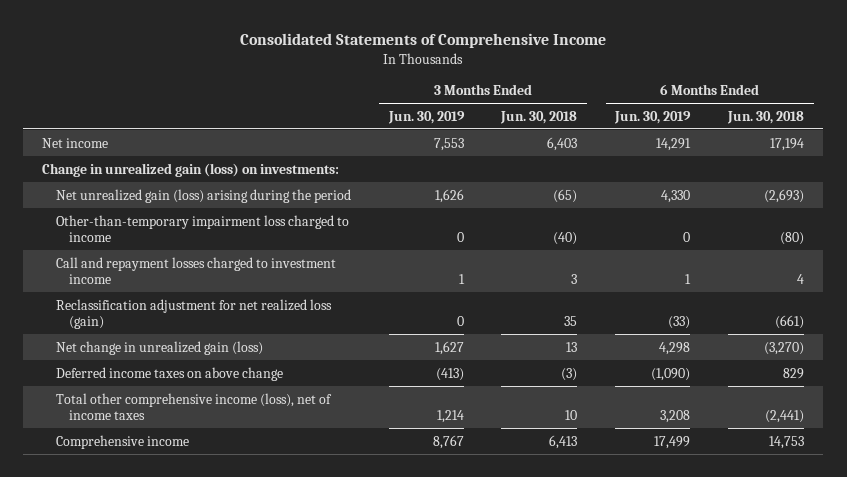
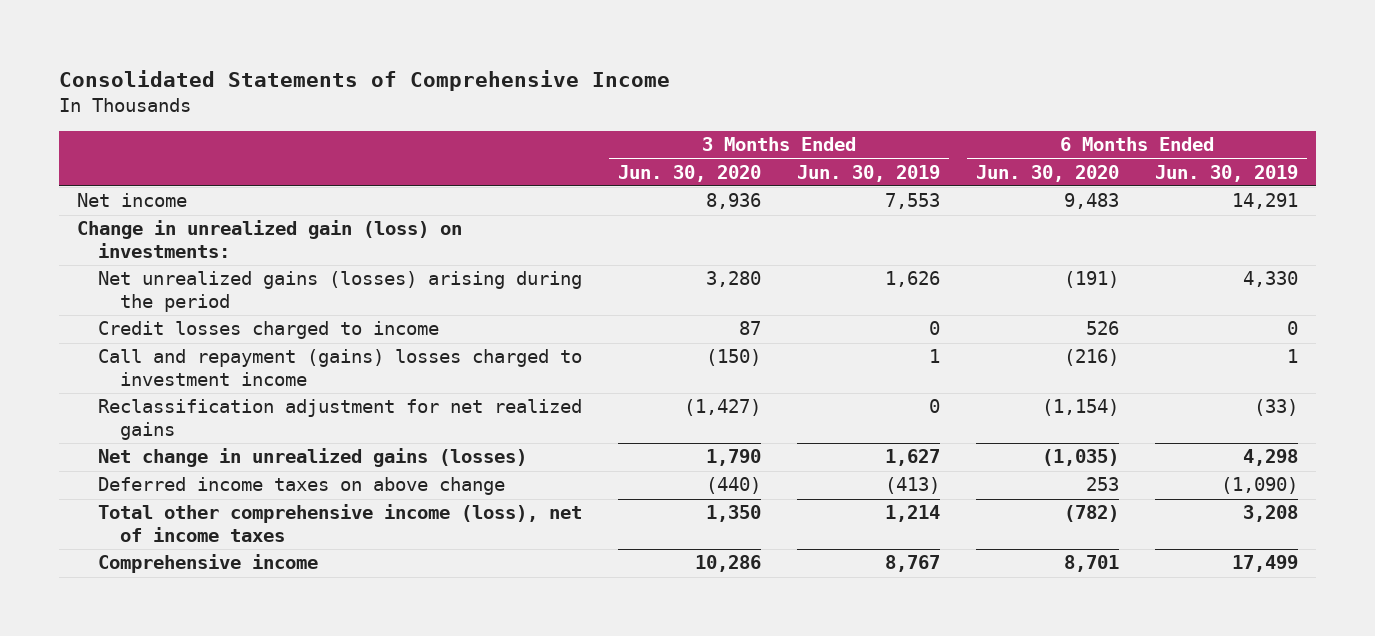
- | 3 Months Ended Jun. 30, 2019 | 3 Months Ended Jun. 30, 2018 | 6 Months Ended Jun. 30, 2019 | 6 Months Ended Jun. 30, 2018
+ | 3 Months Ended Jun. 30, 2020 | 3 Months Ended Jun. 30, 2019 | 6 Months Ended Jun. 30, 2020 | 6 Months Ended Jun. 30, 2019
- Net unrealized gain (loss) arising during the period | 1,626 | (65) | 4,330 | (2,693)
- Other-than-temporary impairment loss charged to income | 0 | (40) | 0 | (80)
- Call and repayment losses charged to investment income | 1 | 3 | 1 | 4
- Reclassification adjustment for net realized loss (gain) | 0 | 35 | (33) | (661)
- Net change in unrealized gain (loss) | 1,627 | 13 | 4,298 | (3,270)
+ Net unrealized gains (losses) arising during the period | 3,280 | 1,626 | (191) | 4,330
+ Credit losses charged to income | 87 | 0 | 526 | 0
+ Call and repayment (gains) losses charged to investment income | (150) | 1 | (216) | 1
+ Reclassification adjustment for net realized gains | (1,427) | 0 | (1,154) | (33)
+ Net change in unrealized gains (losses) | 1,790 | 1,627 | (1,035) | 4,298

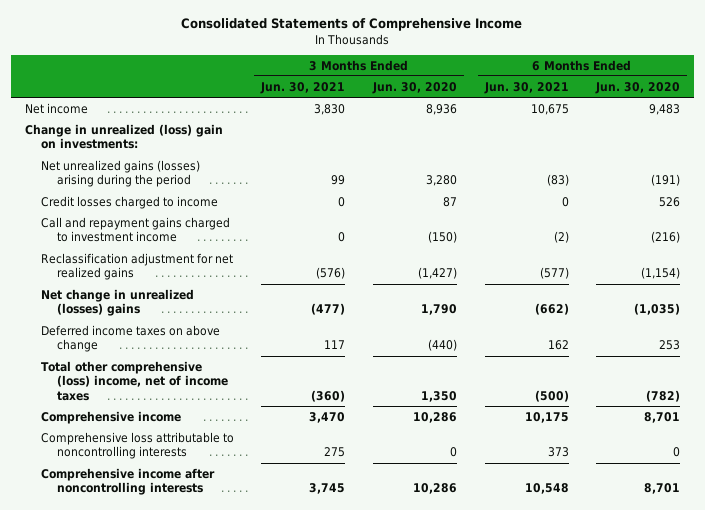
- | 3 Months Ended Jun. 30, 2020 | 3 Months Ended Jun. 30, 2019 | 6 Months Ended Jun. 30, 2020 | 6 Months Ended Jun. 30, 2019
+ | 3 Months Ended Jun. 30, 2021 | 3 Months Ended Jun. 30, 2020 | 6 Months Ended Jun. 30, 2021 | 6 Months Ended Jun. 30, 2020
- Change in unrealized gain (loss) on investments:
+ Change in unrealized (loss) gain on investments:
- Call and repayment (gains) losses charged to investment income | (150) | 1 | (216) | 1
+ Call and repayment gains charged to investment income | 0 | (150) | (2) | (216)
- Net change in unrealized gains (losses) | 1,790 | 1,627 | (1,035) | 4,298
+ Net change in unrealized (losses) gains | (477) | 1,790 | (662) | (1,035)
- Total other comprehensive income (loss), net of income taxes | 1,350 | 1,214 | (782) | 3,208
+ Total other comprehensive (loss) income, net of income taxes | (360) | 1,350 | (500) | (782)
+ Comprehensive loss attributable to noncontrolling interests | 275 | 0 | 373 | 0
+ Comprehensive income after noncontrolling interests | 3,745 | 10,286 | 10,548 | 8,701

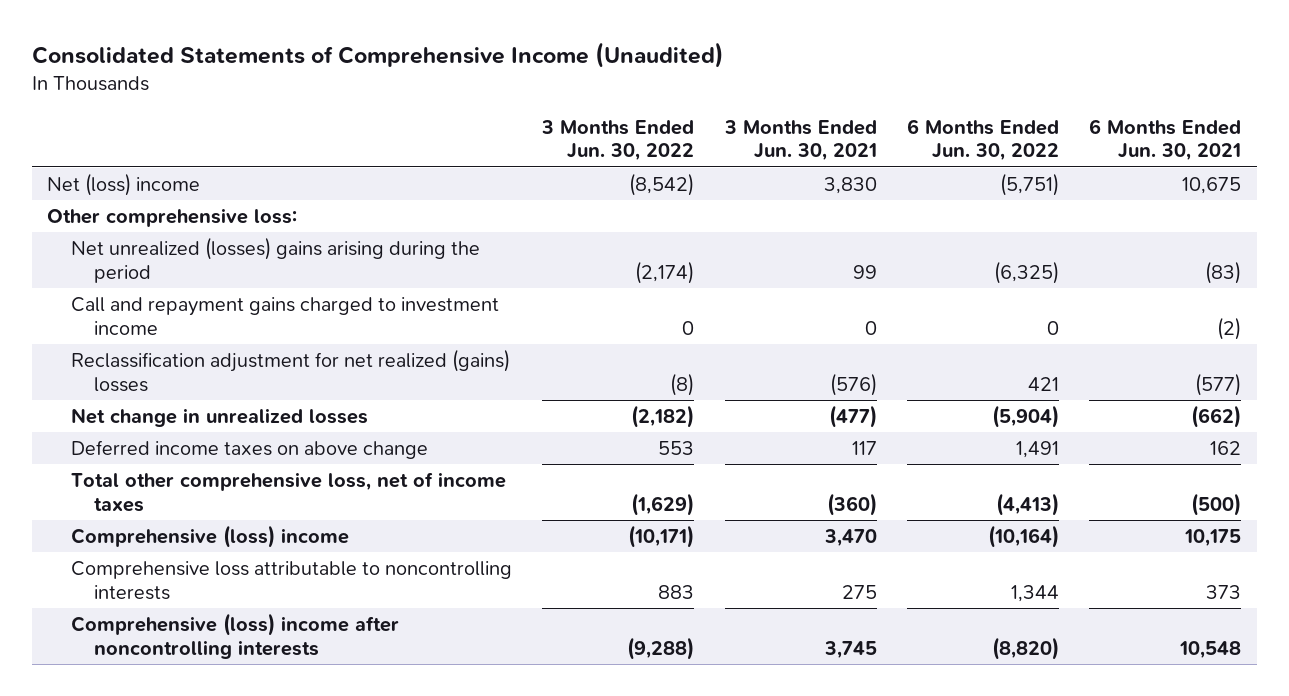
- Consolidated Statements of Comprehensive Income
+ Consolidated Statements of Comprehensive Income (Unaudited)
- | 3 Months Ended Jun. 30, 2021 | 3 Months Ended Jun. 30, 2020 | 6 Months Ended Jun. 30, 2021 | 6 Months Ended Jun. 30, 2020
+ | 3 Months Ended Jun. 30, 2022 | 3 Months Ended Jun. 30, 2021 | 6 Months Ended Jun. 30, 2022 | 6 Months Ended Jun. 30, 2021
- Net income | 3,830 | 8,936 | 10,675 | 9,483
- Change in unrealized (loss) gain on investments:
- Net unrealized gains (losses) arising during the period | 99 | 3,280 | (83) | (191)
- Credit losses charged to income | 0 | 87 | 0 | 526
+ Net (loss) income | (8,542) | 3,830 | (5,751) | 10,675
+ Other comprehensive loss:
+ Net unrealized (losses) gains arising during the period | (2,174) | 99 | (6,325) | (83)
- Reclassification adjustment for net realized gains | (576) | (1,427) | (577) | (1,154)
- Net change in unrealized (losses) gains | (477) | 1,790 | (662) | (1,035)
+ Reclassification adjustment for net realized (gains) losses | (8) | (576) | 421 | (577)
+ Net change in unrealized losses | (2,182) | (477) | (5,904) | (662)
- Total other comprehensive (loss) income, net of income taxes | (360) | 1,350 | (500) | (782)
- Comprehensive income | 3,470 | 10,286 | 10,175 | 8,701
+ Total other comprehensive loss, net of income taxes | (1,629) | (360) | (4,413) | (500)
+ Comprehensive (loss) income | (10,171) | 3,470 | (10,164) | 10,175
- Comprehensive income after noncontrolling interests | 3,745 | 10,286 | 10,548 | 8,701
+ Comprehensive (loss) income after noncontrolling interests | (9,288) | 3,745 | (8,820) | 10,548

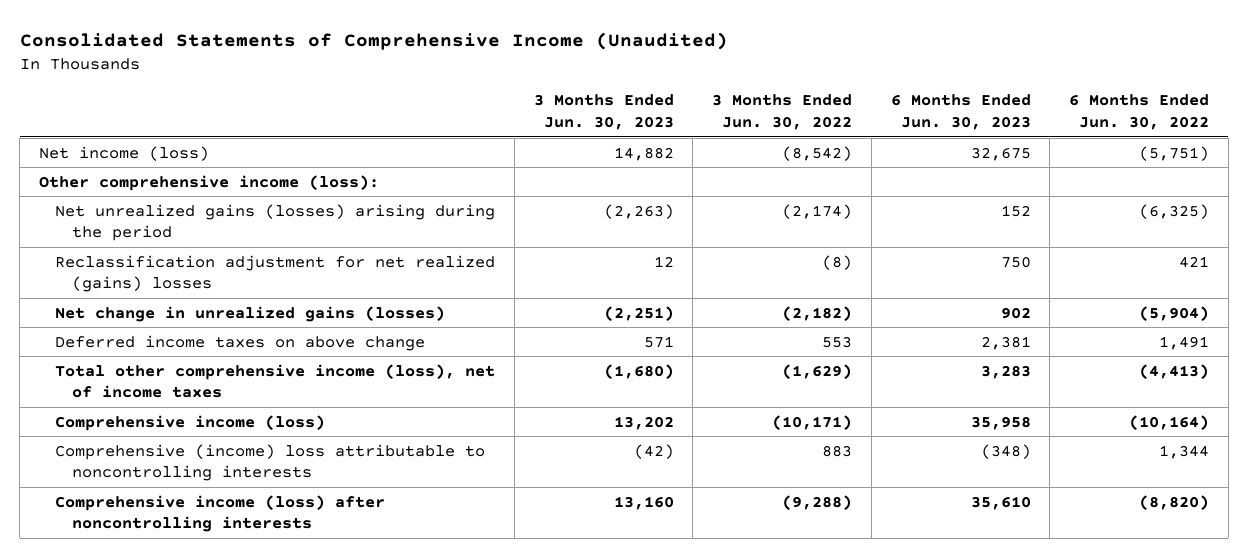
- | 3 Months Ended Jun. 30, 2022 | 3 Months Ended Jun. 30, 2021 | 6 Months Ended Jun. 30, 2022 | 6 Months Ended Jun. 30, 2021
+ | 3 Months Ended Jun. 30, 2023 | 3 Months Ended Jun. 30, 2022 | 6 Months Ended Jun. 30, 2023 | 6 Months Ended Jun. 30, 2022
- Net (loss) income | (8,542) | 3,830 | (5,751) | 10,675
- Other comprehensive loss:
- Net unrealized (losses) gains arising during the period | (2,174) | 99 | (6,325) | (83)
- Call and repayment gains charged to investment income | 0 | 0 | 0 | (2)
+ Net income (loss) | 14,882 | (8,542) | 32,675 | (5,751)
+ Other comprehensive income (loss):
+ Net unrealized gains (losses) arising during the period | (2,263) | (2,174) | 152 | (6,325)
- Net change in unrealized losses | (2,182) | (477) | (5,904) | (662)
+ Net change in unrealized gains (losses) | (2,251) | (2,182) | 902 | (5,904)
- Total other comprehensive loss, net of income taxes | (1,629) | (360) | (4,413) | (500)
- Comprehensive (loss) income | (10,171) | 3,470 | (10,164) | 10,175
- Comprehensive loss attributable to noncontrolling interests | 883 | 275 | 1,344 | 373
- Comprehensive (loss) income after noncontrolling interests | (9,288) | 3,745 | (8,820) | 10,548
+ Total other comprehensive income (loss), net of income taxes | (1,680) | (1,629) | 3,283 | (4,413)
+ Comprehensive income (loss) | 13,202 | (10,171) | 35,958 | (10,164)
+ Comprehensive (income) loss attributable to noncontrolling interests | (42) | 883 | (348) | 1,344
+ Comprehensive income (loss) after noncontrolling interests | 13,160 | (9,288) | 35,610 | (8,820)

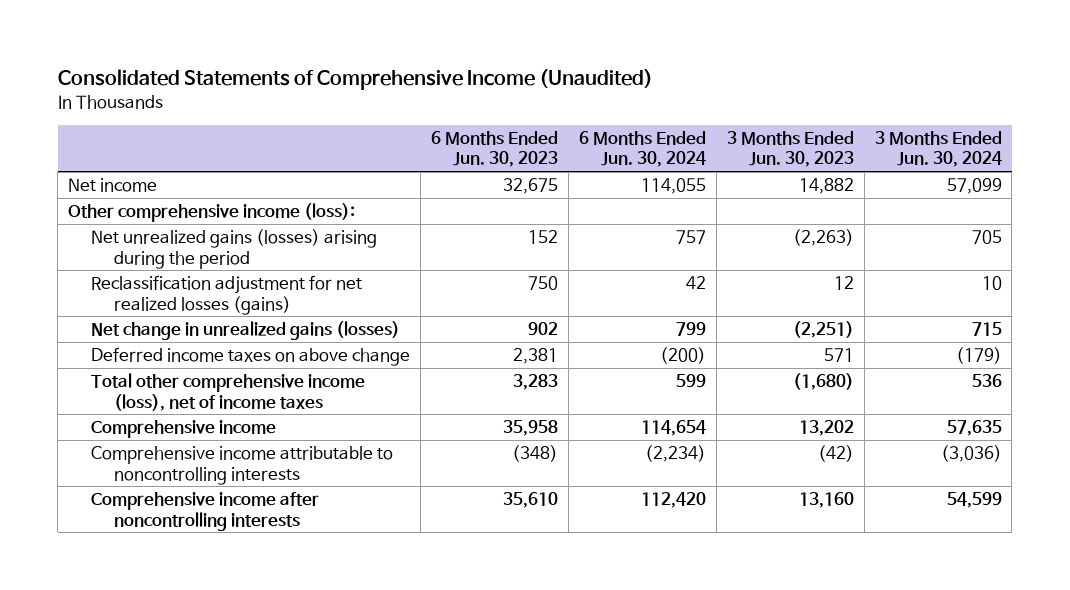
- | 3 Months Ended Jun. 30, 2023 | 3 Months Ended Jun. 30, 2022 | 6 Months Ended Jun. 30, 2023 | 6 Months Ended Jun. 30, 2022
+ | 6 Months Ended Jun. 30, 2023 | 6 Months Ended Jun. 30, 2024 | 3 Months Ended Jun. 30, 2023 | 3 Months Ended Jun. 30, 2024
- Net income (loss) | 14,882 | (8,542) | 32,675 | (5,751)
+ Net income | 32,675 | 114,055 | 14,882 | 57,099
- Reclassification adjustment for net realized (gains) losses | 12 | (8) | 750 | 421
+ Reclassification adjustment for net realized losses (gains) | 750 | 42 | 12 | 10
- Comprehensive income (loss) | 13,202 | (10,171) | 35,958 | (10,164)
- Comprehensive (income) loss attributable to noncontrolling interests | (42) | 883 | (348) | 1,344
- Comprehensive income (loss) after noncontrolling interests | 13,160 | (9,288) | 35,610 | (8,820)
+ Comprehensive income | 35,958 | 114,654 | 13,202 | 57,635
+ Comprehensive income attributable to noncontrolling interests | (348) | (2,234) | (42) | (3,036)
+ Comprehensive income after noncontrolling interests | 35,610 | 112,420 | 13,160 | 54,599

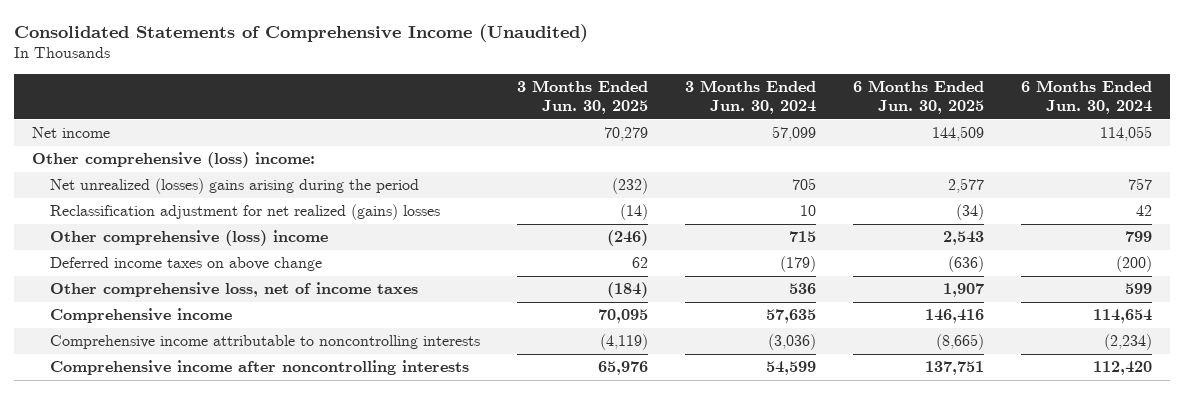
- | 6 Months Ended Jun. 30, 2023 | 6 Months Ended Jun. 30, 2024 | 3 Months Ended Jun. 30, 2023 | 3 Months Ended Jun. 30, 2024
+ | 3 Months Ended Jun. 30, 2025 | 3 Months Ended Jun. 30, 2024 | 6 Months Ended Jun. 30, 2025 | 6 Months Ended Jun. 30, 2024
- Other comprehensive income (loss):
- Net unrealized gains (losses) arising during the period | 152 | 757 | (2,263) | 705
- Reclassification adjustment for net realized losses (gains) | 750 | 42 | 12 | 10
- Net change in unrealized gains (losses) | 902 | 799 | (2,251) | 715
+ Other comprehensive (loss) income:
+ Net unrealized (losses) gains arising during the period | (232) | 705 | 2,577 | 757
+ Reclassification adjustment for net realized (gains) losses | (14) | 10 | (34) | 42
+ Other comprehensive (loss) income | (246) | 715 | 2,543 | 799
- Total other comprehensive income (loss), net of income taxes | 3,283 | 599 | (1,680) | 536
+ Other comprehensive loss, net of income taxes | (184) | 536 | 1,907 | 599

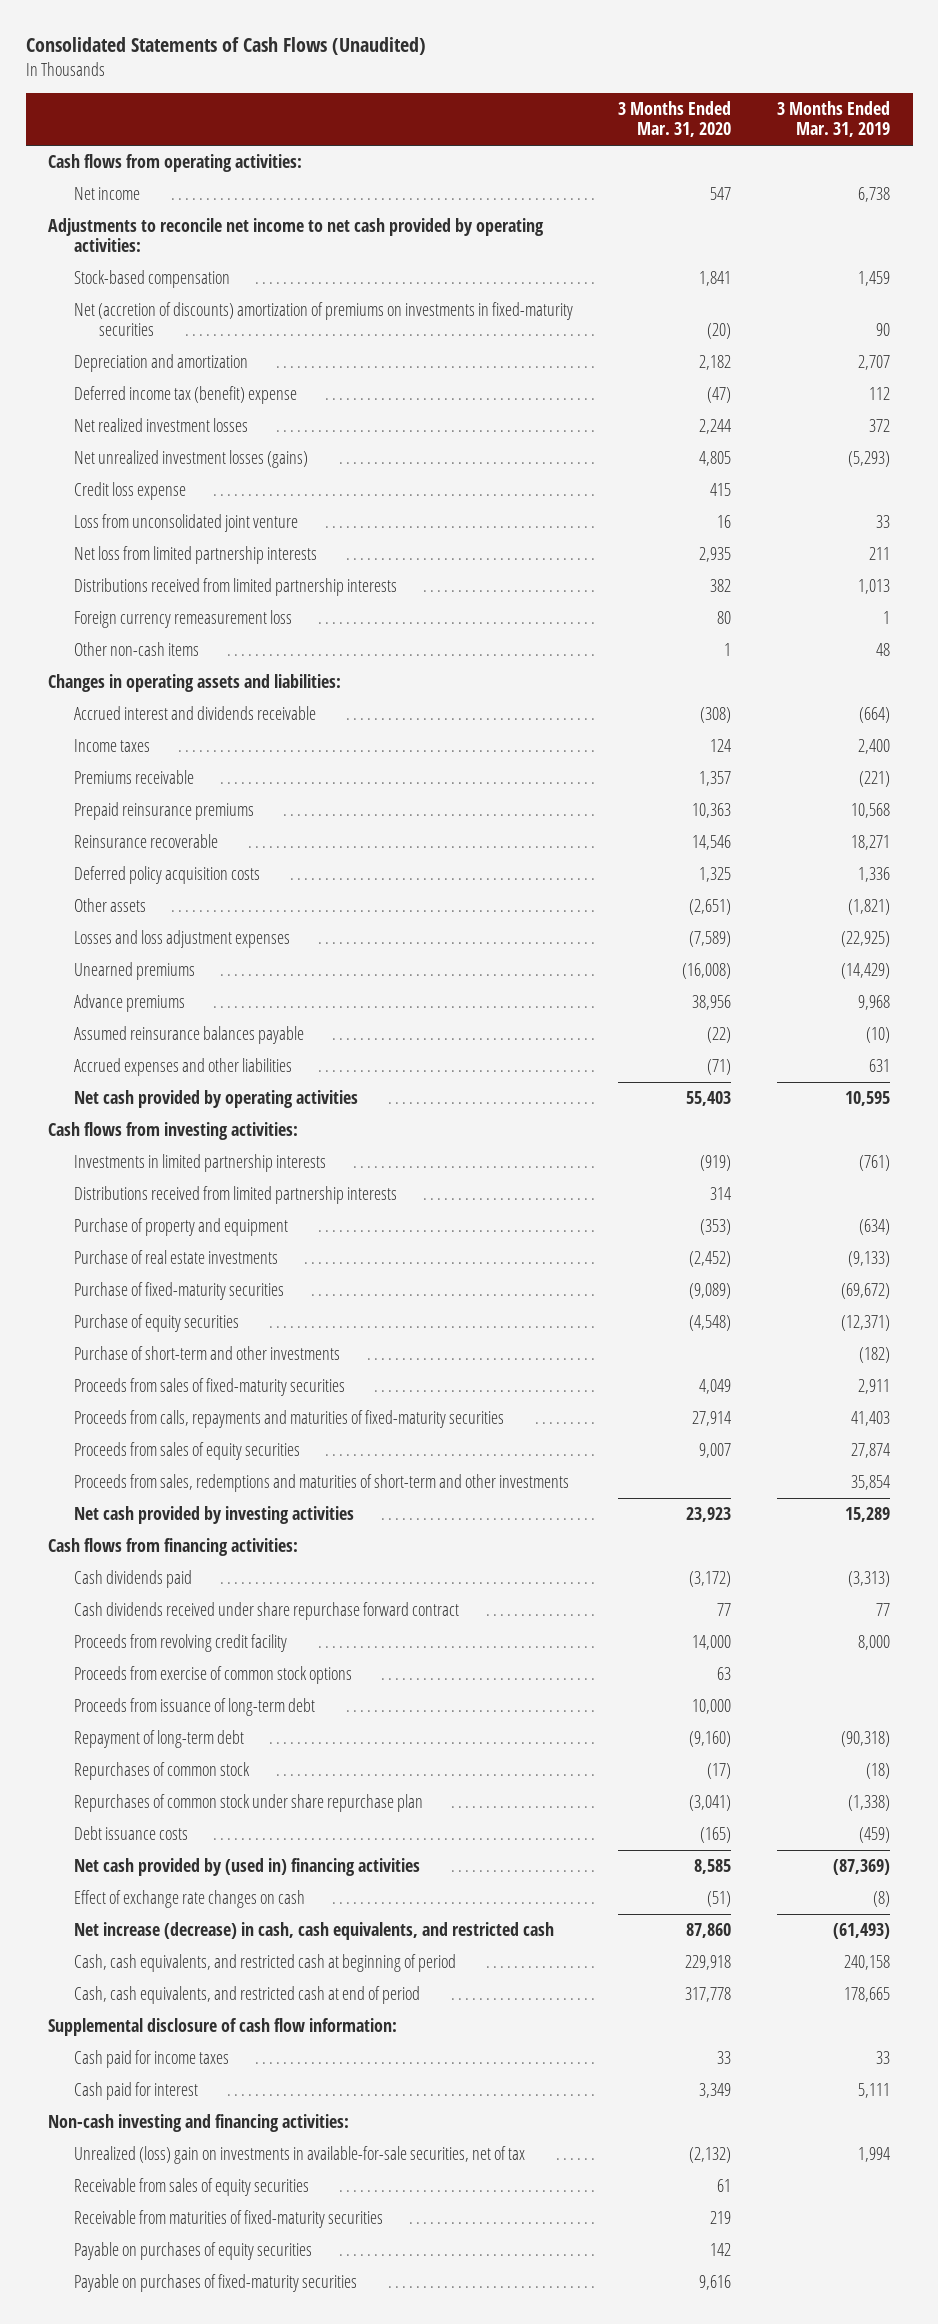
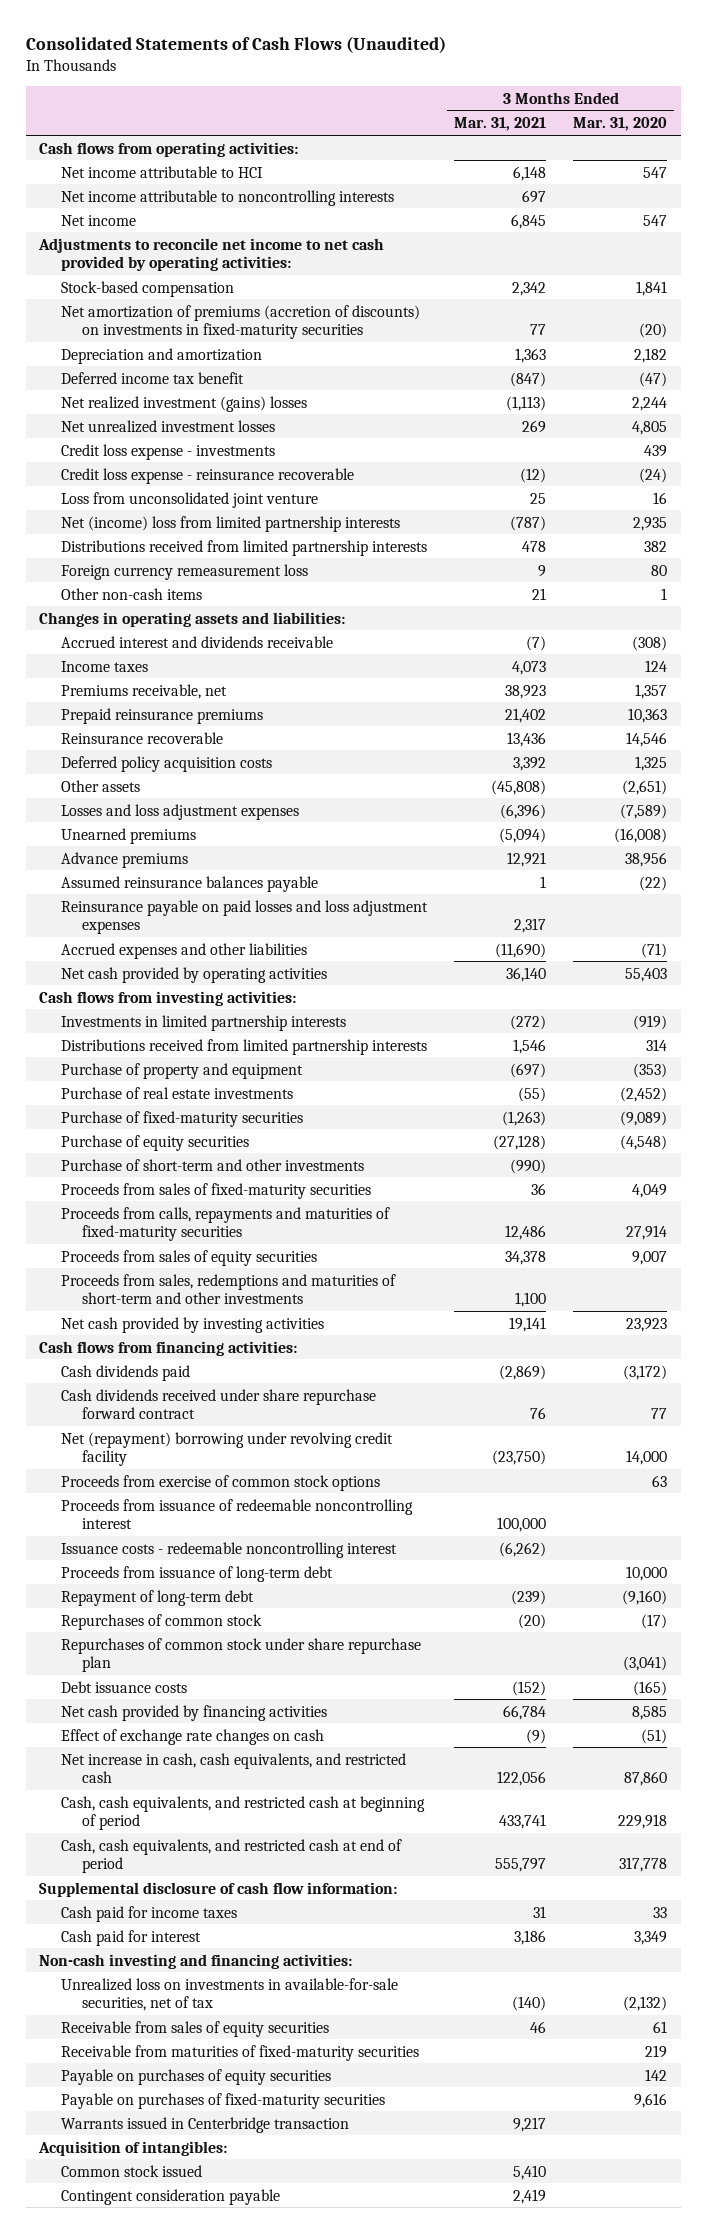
- | 3 Months Ended Mar. 31, 2020 | 3 Months Ended Mar. 31, 2019
+ | 3 Months Ended Mar. 31, 2021 | 3 Months Ended Mar. 31, 2020
+ Net income attributable to HCI | 6,148 | 547
+ Net income attributable to noncontrolling interests | 697 |
- Net (accretion of discounts) amortization of premiums on investments in fixed-maturity securities | (20) | 90
+ Net amortization of premiums (accretion of discounts) on investments in fixed-maturity securities | 77 | (20)
- Deferred income tax (benefit) expense | (47) | 112
- Net realized investment losses | 2,244 | 372
- Net unrealized investment losses (gains) | 4,805 | (5,293)
- Credit loss expense | 415 |
+ Deferred income tax benefit | (847) | (47)
+ Net realized investment (gains) losses | (1,113) | 2,244
+ Net unrealized investment losses | 269 | 4,805
+ Credit loss expense - investments | | 439
+ Credit loss expense - reinsurance recoverable | (12) | (24)
- Net loss from limited partnership interests | 2,935 | 211
+ Net (income) loss from limited partnership interests | (787) | 2,935
- Premiums receivable | 1,357 | (221)
+ Premiums receivable, net | 38,923 | 1,357
+ Reinsurance payable on paid losses and loss adjustment expenses | 2,317 |
- Proceeds from revolving credit facility | 14,000 | 8,000
+ Net (repayment) borrowing under revolving credit facility | (23,750) | 14,000
+ Proceeds from issuance of redeemable noncontrolling interest | 100,000 |
+ Issuance costs - redeemable noncontrolling interest | (6,262) |
- Net cash provided by (used in) financing activities | 8,585 | (87,369)
+ Net cash provided by financing activities | 66,784 | 8,585
- Net increase (decrease) in cash, cash equivalents, and restricted cash | 87,860 | (61,493)
+ Net increase in cash, cash equivalents, and restricted cash | 122,056 | 87,860
- Unrealized (loss) gain on investments in available-for-sale securities, net of tax | (2,132) | 1,994
+ Unrealized loss on investments in available-for-sale securities, net of tax | (140) | (2,132)
+ Warrants issued in Centerbridge transaction | 9,217 |
+ Acquisition of intangibles:
+ Common stock issued | 5,410 |
+ Contingent consideration payable | 2,419 |

